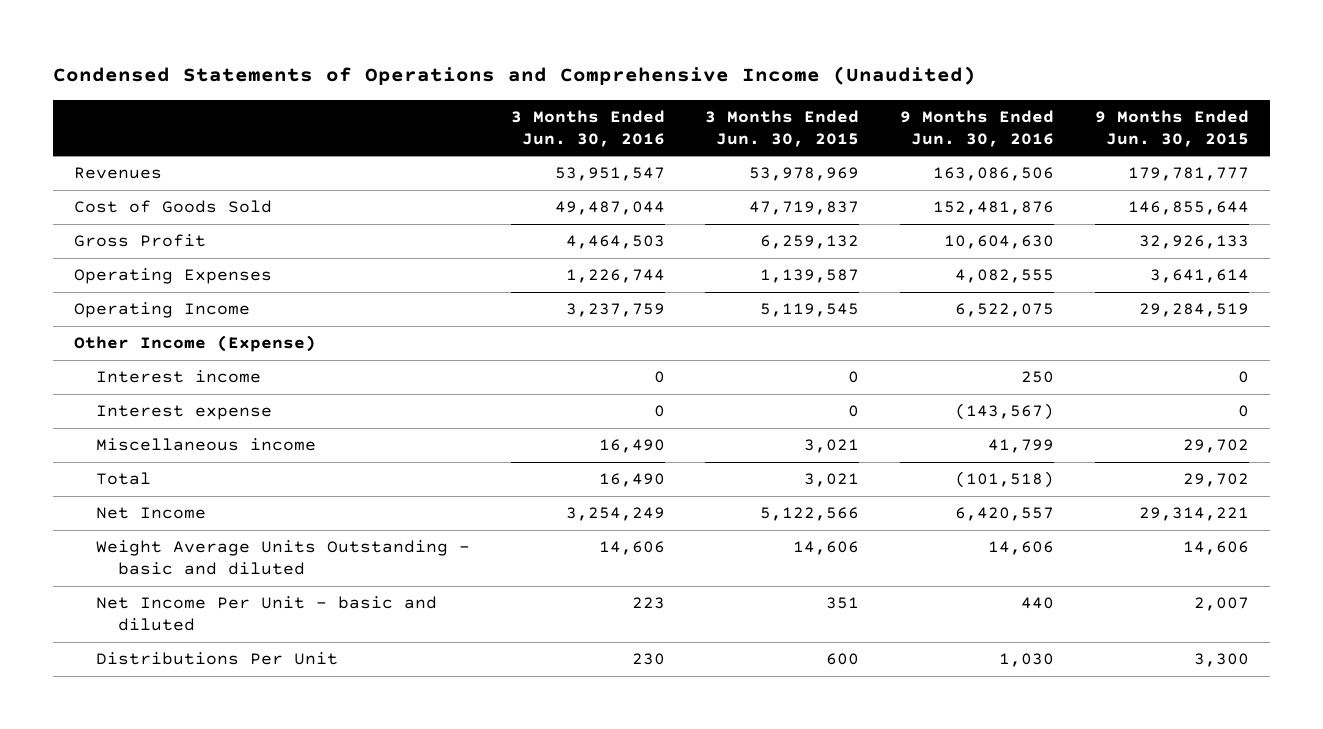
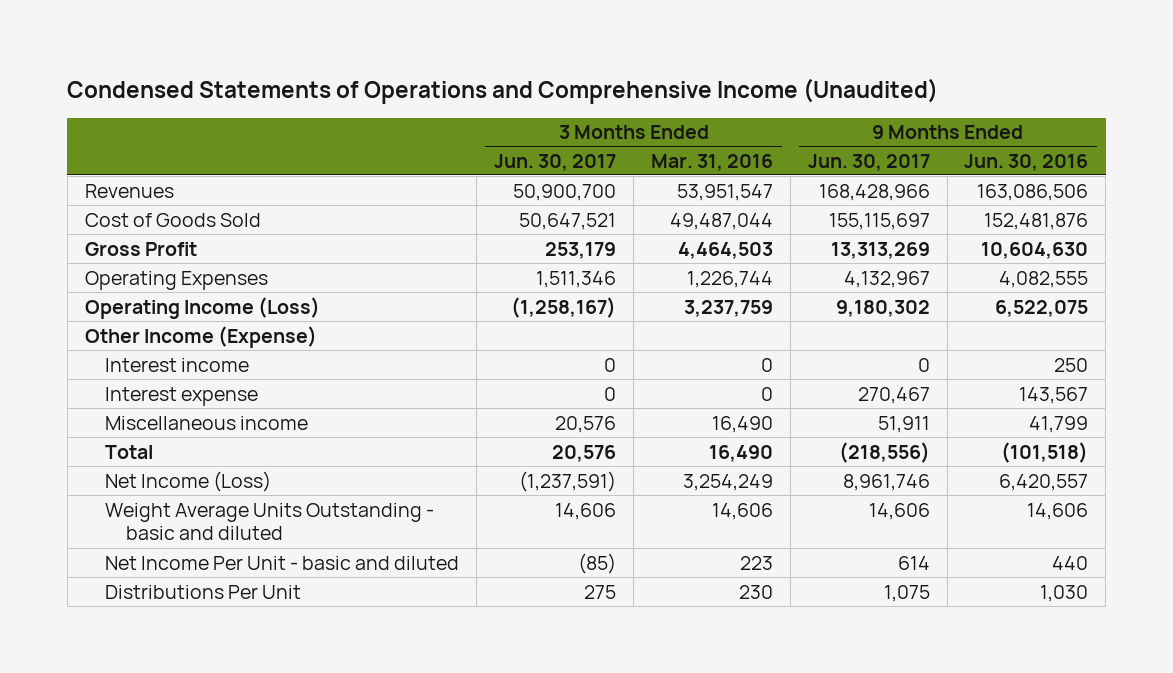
- | 3 Months Ended Jun. 30, 2016 | 3 Months Ended Jun. 30, 2015 | 9 Months Ended Jun. 30, 2016 | 9 Months Ended Jun. 30, 2015
+ | 3 Months Ended Jun. 30, 2017 | 3 Months Ended Mar. 31, 2016 | 9 Months Ended Jun. 30, 2017 | 9 Months Ended Jun. 30, 2016
- Operating Income | 3,237,759 | 5,119,545 | 6,522,075 | 29,284,519
+ Operating Income (Loss) | (1,258,167) | 3,237,759 | 9,180,302 | 6,522,075
- Interest expense | 0 | 0 | (143,567) | 0
+ Interest expense | 0 | 0 | 270,467 | 143,567
- Net Income | 3,254,249 | 5,122,566 | 6,420,557 | 29,314,221
+ Net Income (Loss) | (1,237,591) | 3,254,249 | 8,961,746 | 6,420,557

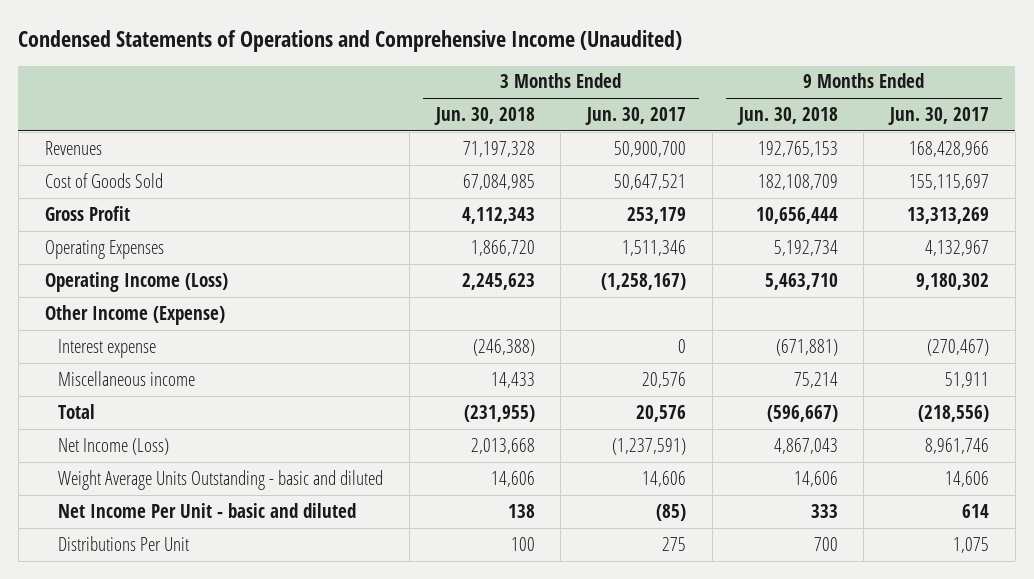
- | 3 Months Ended Jun. 30, 2017 | 3 Months Ended Mar. 31, 2016 | 9 Months Ended Jun. 30, 2017 | 9 Months Ended Jun. 30, 2016
+ | 3 Months Ended Jun. 30, 2018 | 3 Months Ended Jun. 30, 2017 | 9 Months Ended Jun. 30, 2018 | 9 Months Ended Jun. 30, 2017
- Interest income | 0 | 0 | 0 | 250
- Interest expense | 0 | 0 | 270,467 | 143,567
+ Interest expense | (246,388) | 0 | (671,881) | (270,467)

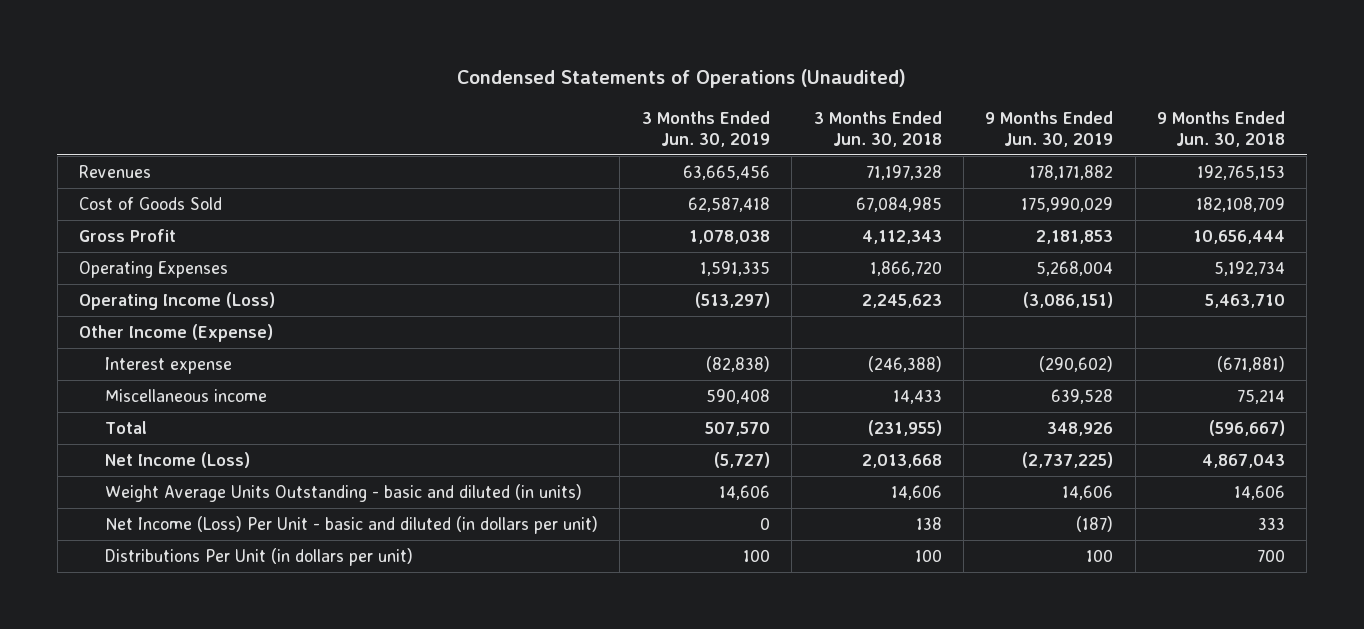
- Condensed Statements of Operations and Comprehensive Income (Unaudited)
+ Condensed Statements of Operations (Unaudited)
- | 3 Months Ended Jun. 30, 2018 | 3 Months Ended Jun. 30, 2017 | 9 Months Ended Jun. 30, 2018 | 9 Months Ended Jun. 30, 2017
+ | 3 Months Ended Jun. 30, 2019 | 3 Months Ended Jun. 30, 2018 | 9 Months Ended Jun. 30, 2019 | 9 Months Ended Jun. 30, 2018
- Weight Average Units Outstanding - basic and diluted | 14,606 | 14,606 | 14,606 | 14,606
- Net Income Per Unit - basic and diluted | 138 | (85) | 333 | 614
- Distributions Per Unit | 100 | 275 | 700 | 1,075
+ Weight Average Units Outstanding - basic and diluted (in units) | 14,606 | 14,606 | 14,606 | 14,606
+ Net Income (Loss) Per Unit - basic and diluted (in dollars per unit) | 0 | 138 | (187) | 333
+ Distributions Per Unit (in dollars per unit) | 100 | 100 | 100 | 700

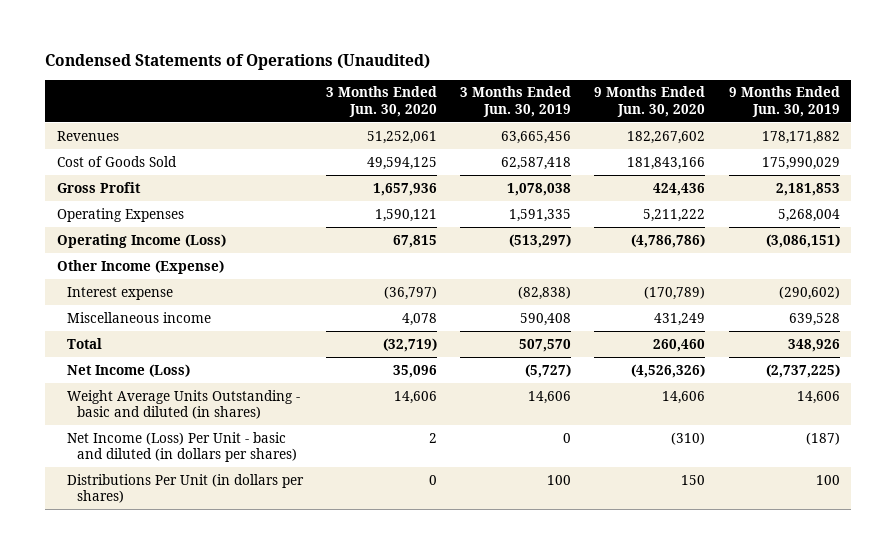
- | 3 Months Ended Jun. 30, 2019 | 3 Months Ended Jun. 30, 2018 | 9 Months Ended Jun. 30, 2019 | 9 Months Ended Jun. 30, 2018
+ | 3 Months Ended Jun. 30, 2020 | 3 Months Ended Jun. 30, 2019 | 9 Months Ended Jun. 30, 2020 | 9 Months Ended Jun. 30, 2019
- Weight Average Units Outstanding - basic and diluted (in units) | 14,606 | 14,606 | 14,606 | 14,606
- Net Income (Loss) Per Unit - basic and diluted (in dollars per unit) | 0 | 138 | (187) | 333
- Distributions Per Unit (in dollars per unit) | 100 | 100 | 100 | 700
+ Weight Average Units Outstanding - basic and diluted (in shares) | 14,606 | 14,606 | 14,606 | 14,606
+ Net Income (Loss) Per Unit - basic and diluted (in dollars per shares) | 2 | 0 | (310) | (187)
+ Distributions Per Unit (in dollars per shares) | 0 | 100 | 150 | 100

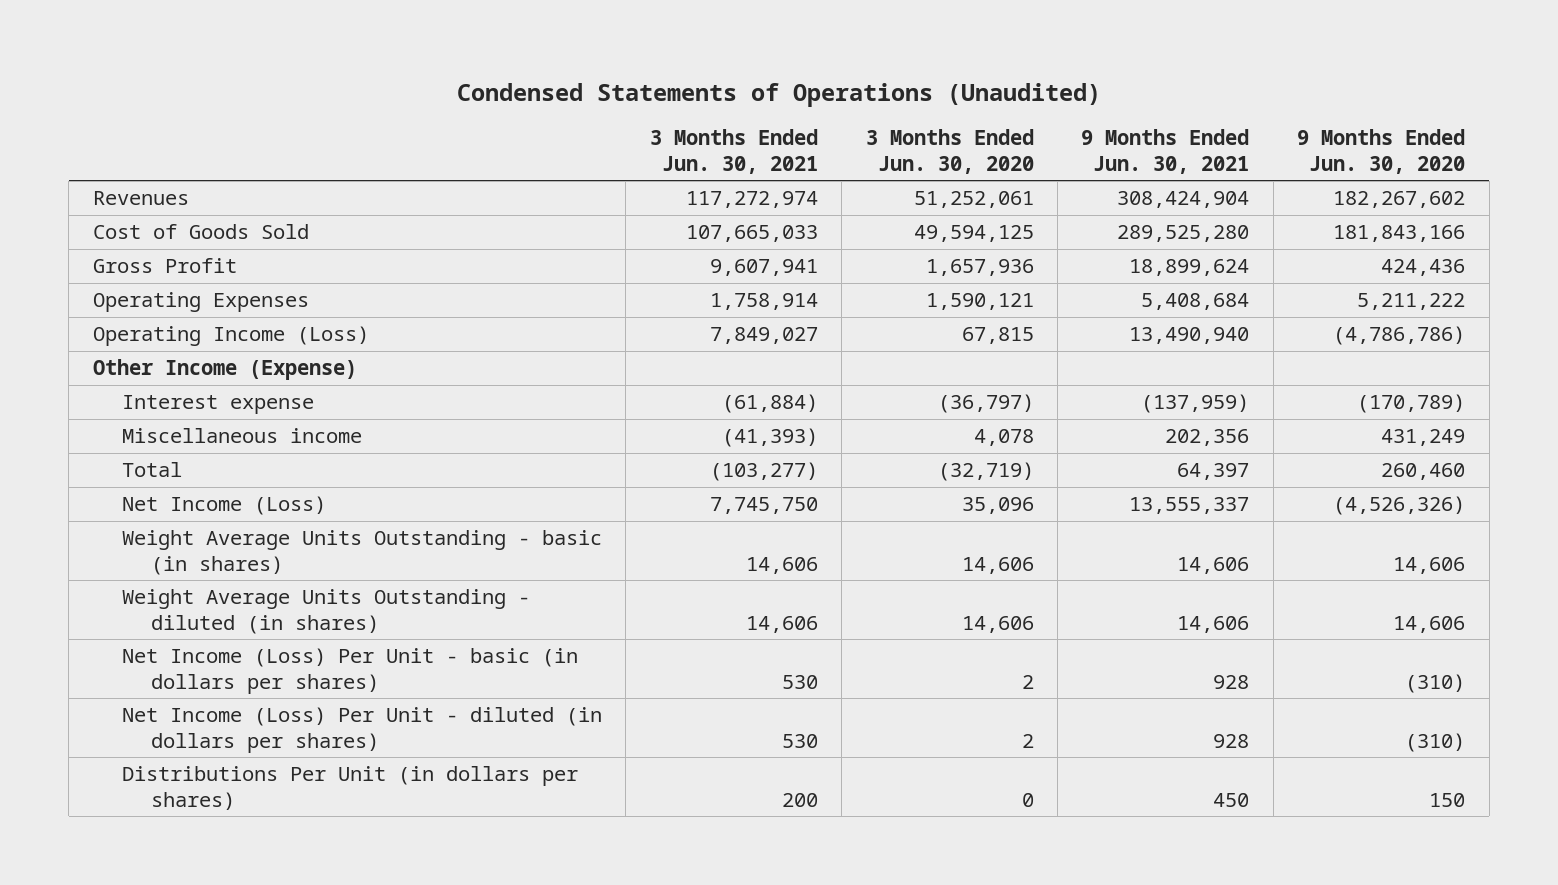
- | 3 Months Ended Jun. 30, 2020 | 3 Months Ended Jun. 30, 2019 | 9 Months Ended Jun. 30, 2020 | 9 Months Ended Jun. 30, 2019
+ | 3 Months Ended Jun. 30, 2021 | 3 Months Ended Jun. 30, 2020 | 9 Months Ended Jun. 30, 2021 | 9 Months Ended Jun. 30, 2020
- Weight Average Units Outstanding - basic and diluted (in shares) | 14,606 | 14,606 | 14,606 | 14,606
- Net Income (Loss) Per Unit - basic and diluted (in dollars per shares) | 2 | 0 | (310) | (187)
+ Weight Average Units Outstanding - basic (in shares) | 14,606 | 14,606 | 14,606 | 14,606
+ Weight Average Units Outstanding - diluted (in shares) | 14,606 | 14,606 | 14,606 | 14,606
+ Net Income (Loss) Per Unit - basic (in dollars per shares) | 530 | 2 | 928 | (310)
+ Net Income (Loss) Per Unit - diluted (in dollars per shares) | 530 | 2 | 928 | (310)

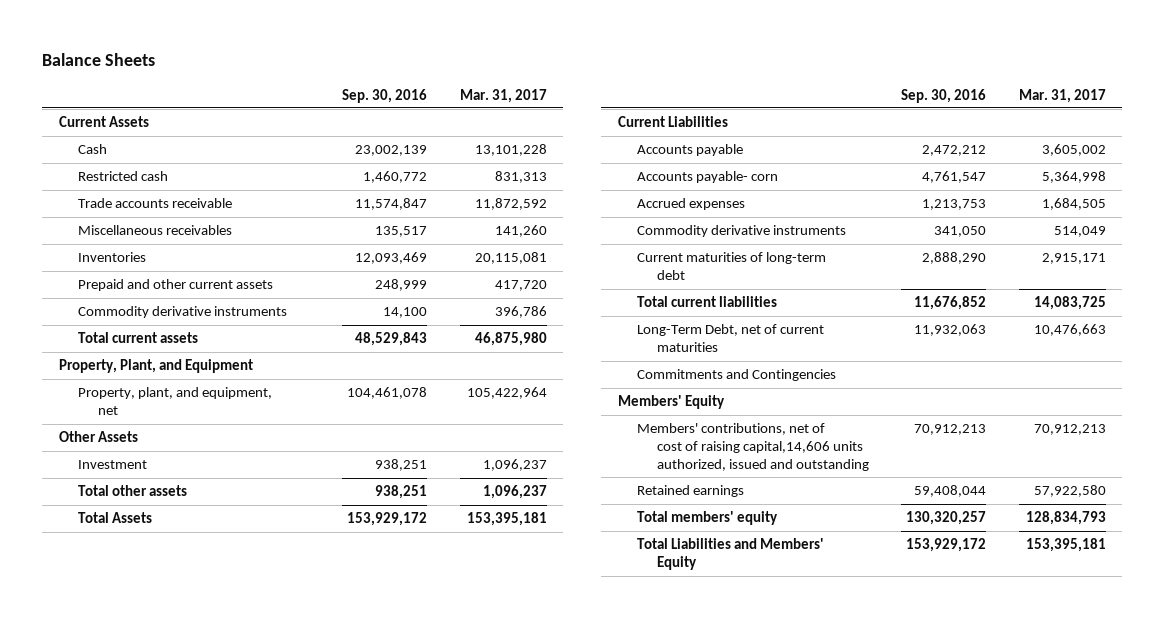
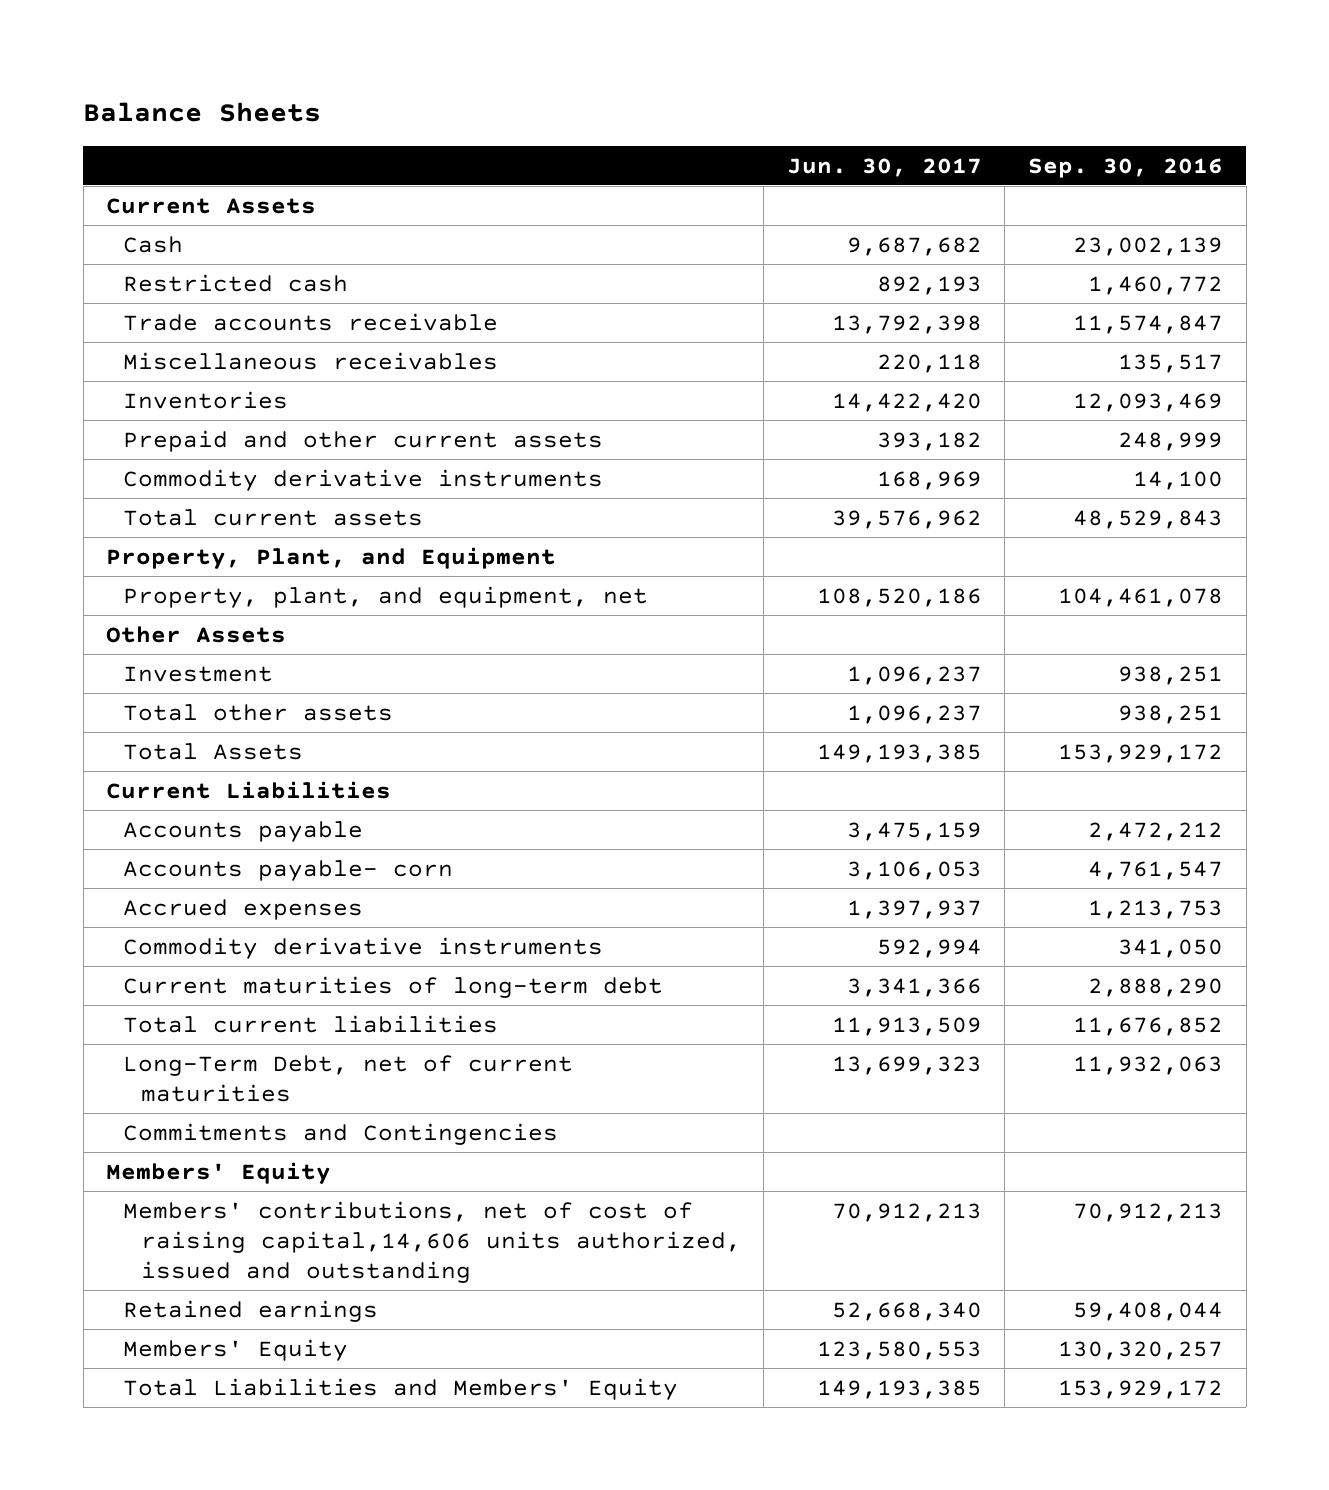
- | Sep. 30, 2016 | Mar. 31, 2017
+ | Jun. 30, 2017 | Sep. 30, 2016
- Total members' equity | 130,320,257 | 128,834,793
+ Members' Equity | 123,580,553 | 130,320,257

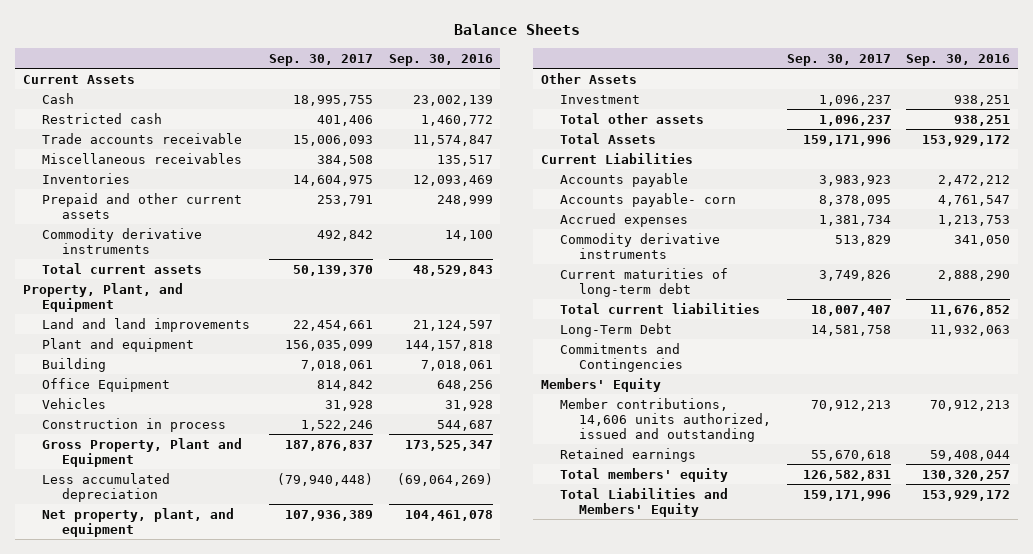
- | Jun. 30, 2017 | Sep. 30, 2016
+ | Sep. 30, 2017 | Sep. 30, 2016
- Property, plant, and equipment, net | 108,520,186 | 104,461,078
+ Land and land improvements | 22,454,661 | 21,124,597
+ Plant and equipment | 156,035,099 | 144,157,818
+ Building | 7,018,061 | 7,018,061
+ Office Equipment | 814,842 | 648,256
+ Vehicles | 31,928 | 31,928
+ Construction in process | 1,522,246 | 544,687
+ Gross Property, Plant and Equipment | 187,876,837 | 173,525,347
+ Less accumulated depreciation | (79,940,448) | (69,064,269)
+ Net property, plant, and equipment | 107,936,389 | 104,461,078
- Long-Term Debt, net of current maturities | 13,699,323 | 11,932,063
+ Long-Term Debt | 14,581,758 | 11,932,063
- Members' contributions, net of cost of raising capital,14,606 units authorized, issued and outstanding | 70,912,213 | 70,912,213
+ Member contributions, 14,606 units authorized, issued and outstanding | 70,912,213 | 70,912,213
- Members' Equity | 123,580,553 | 130,320,257
+ Total members' equity | 126,582,831 | 130,320,257

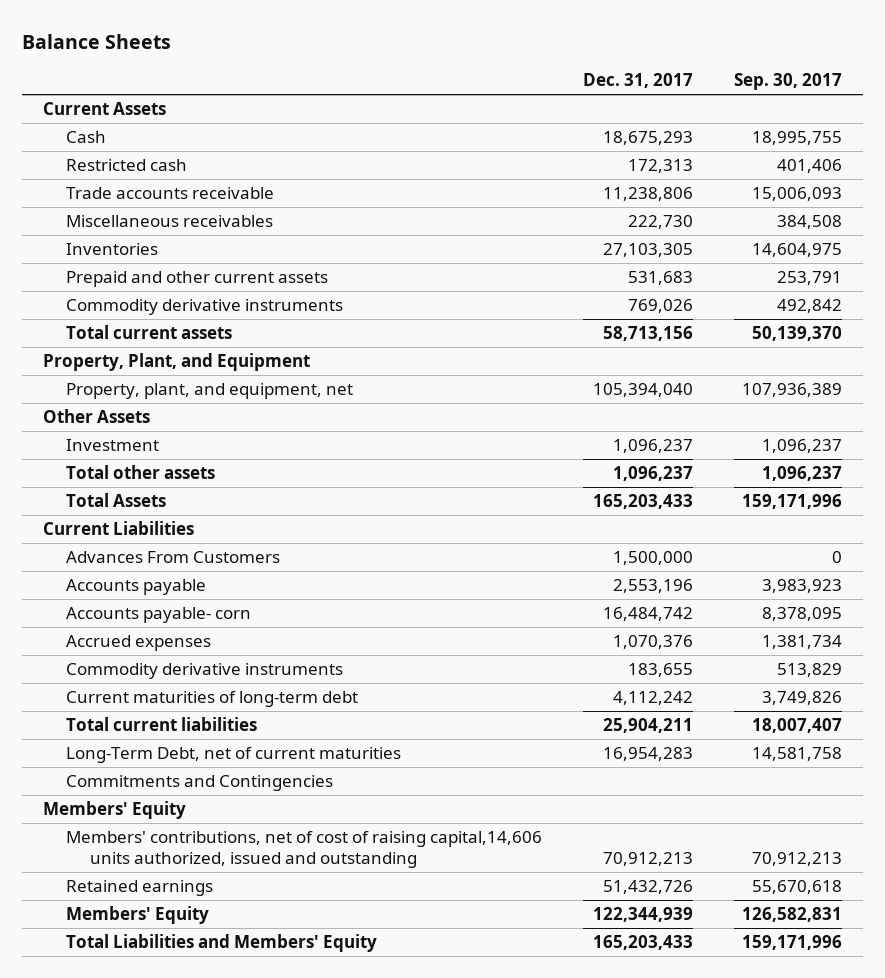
- | Sep. 30, 2017 | Sep. 30, 2016
+ | Dec. 31, 2017 | Sep. 30, 2017
- Land and land improvements | 22,454,661 | 21,124,597
- Plant and equipment | 156,035,099 | 144,157,818
- Building | 7,018,061 | 7,018,061
- Office Equipment | 814,842 | 648,256
- Vehicles | 31,928 | 31,928
- Construction in process | 1,522,246 | 544,687
- Gross Property, Plant and Equipment | 187,876,837 | 173,525,347
- Less accumulated depreciation | (79,940,448) | (69,064,269)
- Net property, plant, and equipment | 107,936,389 | 104,461,078
+ Property, plant, and equipment, net | 105,394,040 | 107,936,389
+ Advances From Customers | 1,500,000 | 0
- Long-Term Debt | 14,581,758 | 11,932,063
+ Long-Term Debt, net of current maturities | 16,954,283 | 14,581,758
- Member contributions, 14,606 units authorized, issued and outstanding | 70,912,213 | 70,912,213
+ Members' contributions, net of cost of raising capital,14,606 units authorized, issued and outstanding | 70,912,213 | 70,912,213
- Total members' equity | 126,582,831 | 130,320,257
+ Members' Equity | 122,344,939 | 126,582,831

